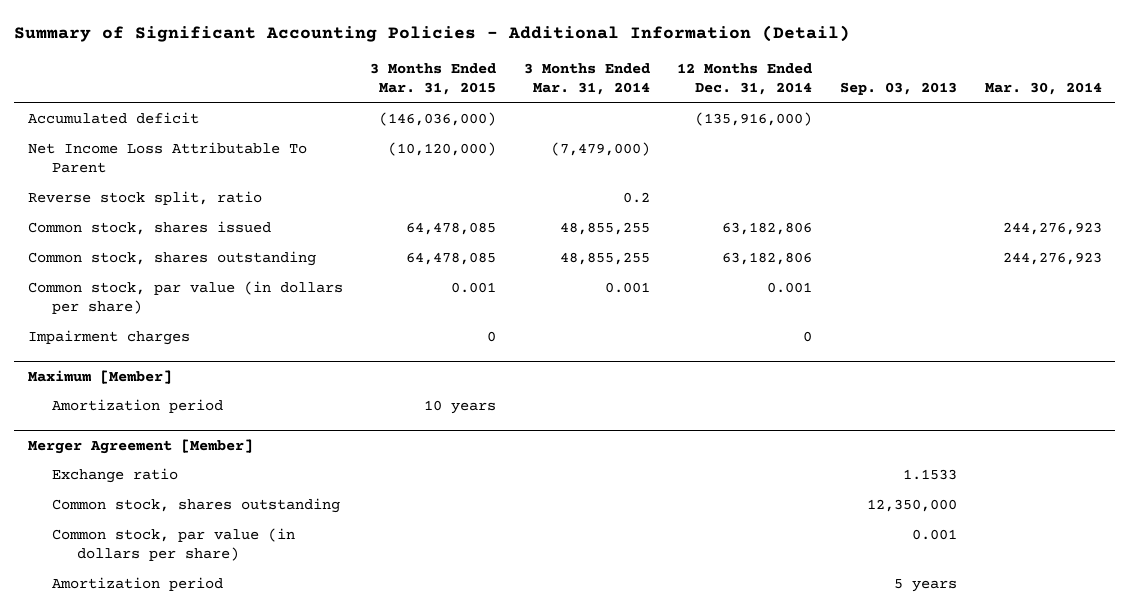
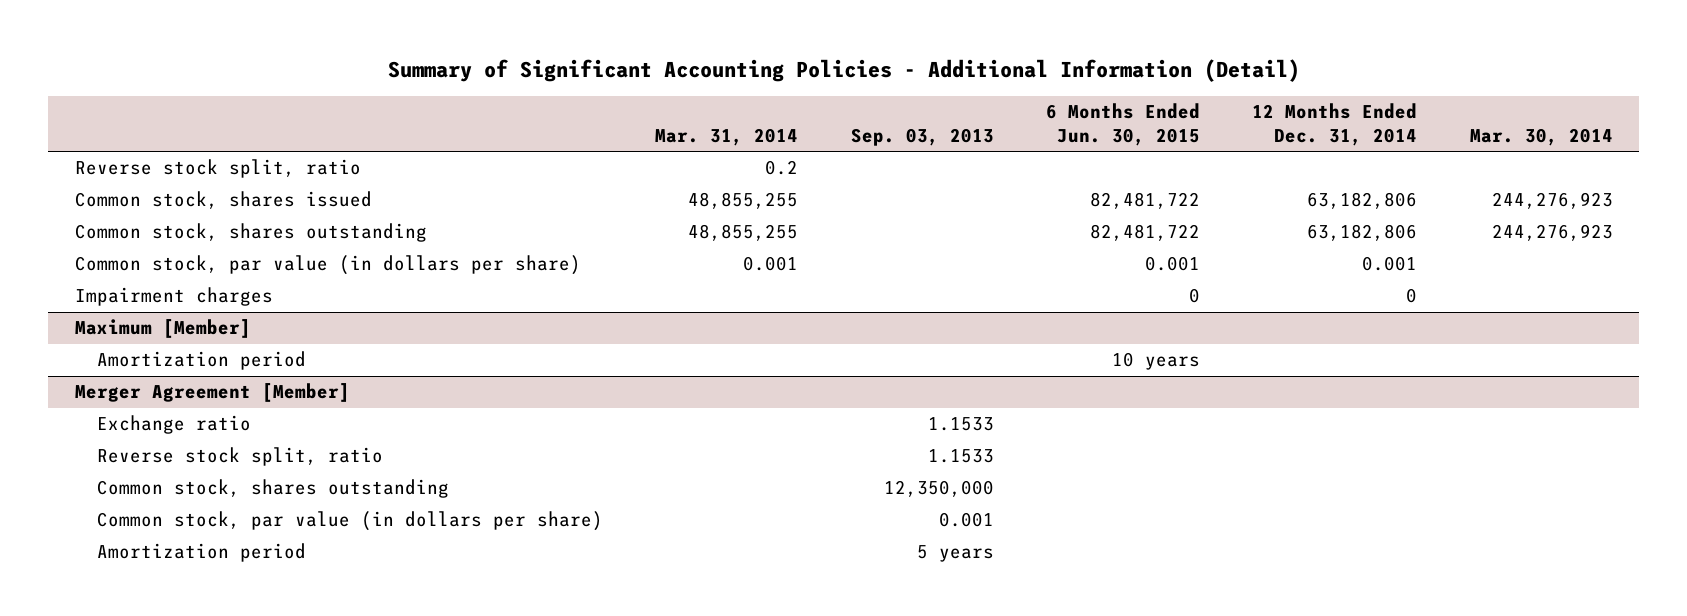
- | 3 Months Ended Mar. 31, 2015 | 3 Months Ended Mar. 31, 2014 | 12 Months Ended Dec. 31, 2014 | Sep. 03, 2013 | Mar. 30, 2014
+ | Mar. 31, 2014 | Sep. 03, 2013 | 6 Months Ended Jun. 30, 2015 | 12 Months Ended Dec. 31, 2014 | Mar. 30, 2014
- Accumulated deficit | (146,036,000) | | (135,916,000) | |
- Net Income Loss Attributable To Parent | (10,120,000) | (7,479,000) | | |
@ Merger Agreement [Member]
+ Reverse stock split, ratio | | 1.1533 | | |

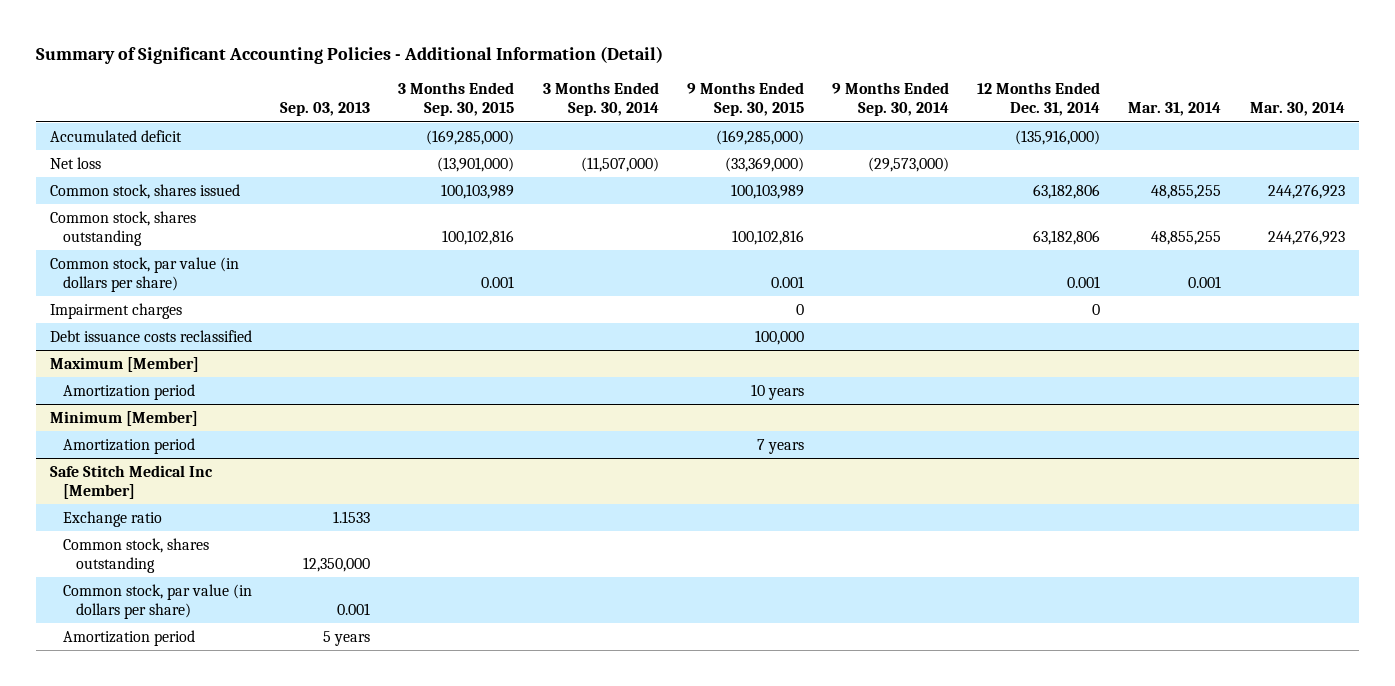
- | Mar. 31, 2014 | Sep. 03, 2013 | 6 Months Ended Jun. 30, 2015 | 12 Months Ended Dec. 31, 2014 | Mar. 30, 2014
+ | Sep. 03, 2013 | 3 Months Ended Sep. 30, 2015 | 3 Months Ended Sep. 30, 2014 | 9 Months Ended Sep. 30, 2015 | 9 Months Ended Sep. 30, 2014 | 12 Months Ended Dec. 31, 2014 | Mar. 31, 2014 | Mar. 30, 2014
- Reverse stock split, ratio | 0.2 | | | |
+ Accumulated deficit | | (169,285,000) | | (169,285,000) | | (135,916,000) | |
+ Net loss | | (13,901,000) | (11,507,000) | (33,369,000) | (29,573,000) | | |
+ Debt issuance costs reclassified | | | | 100,000 | | | |
- Merger Agreement [Member]
+ Minimum [Member]
+ Amortization period | | | | 7 years | | | |
+ Safe Stitch Medical Inc [Member]
- Reverse stock split, ratio | | 1.1533 | | |

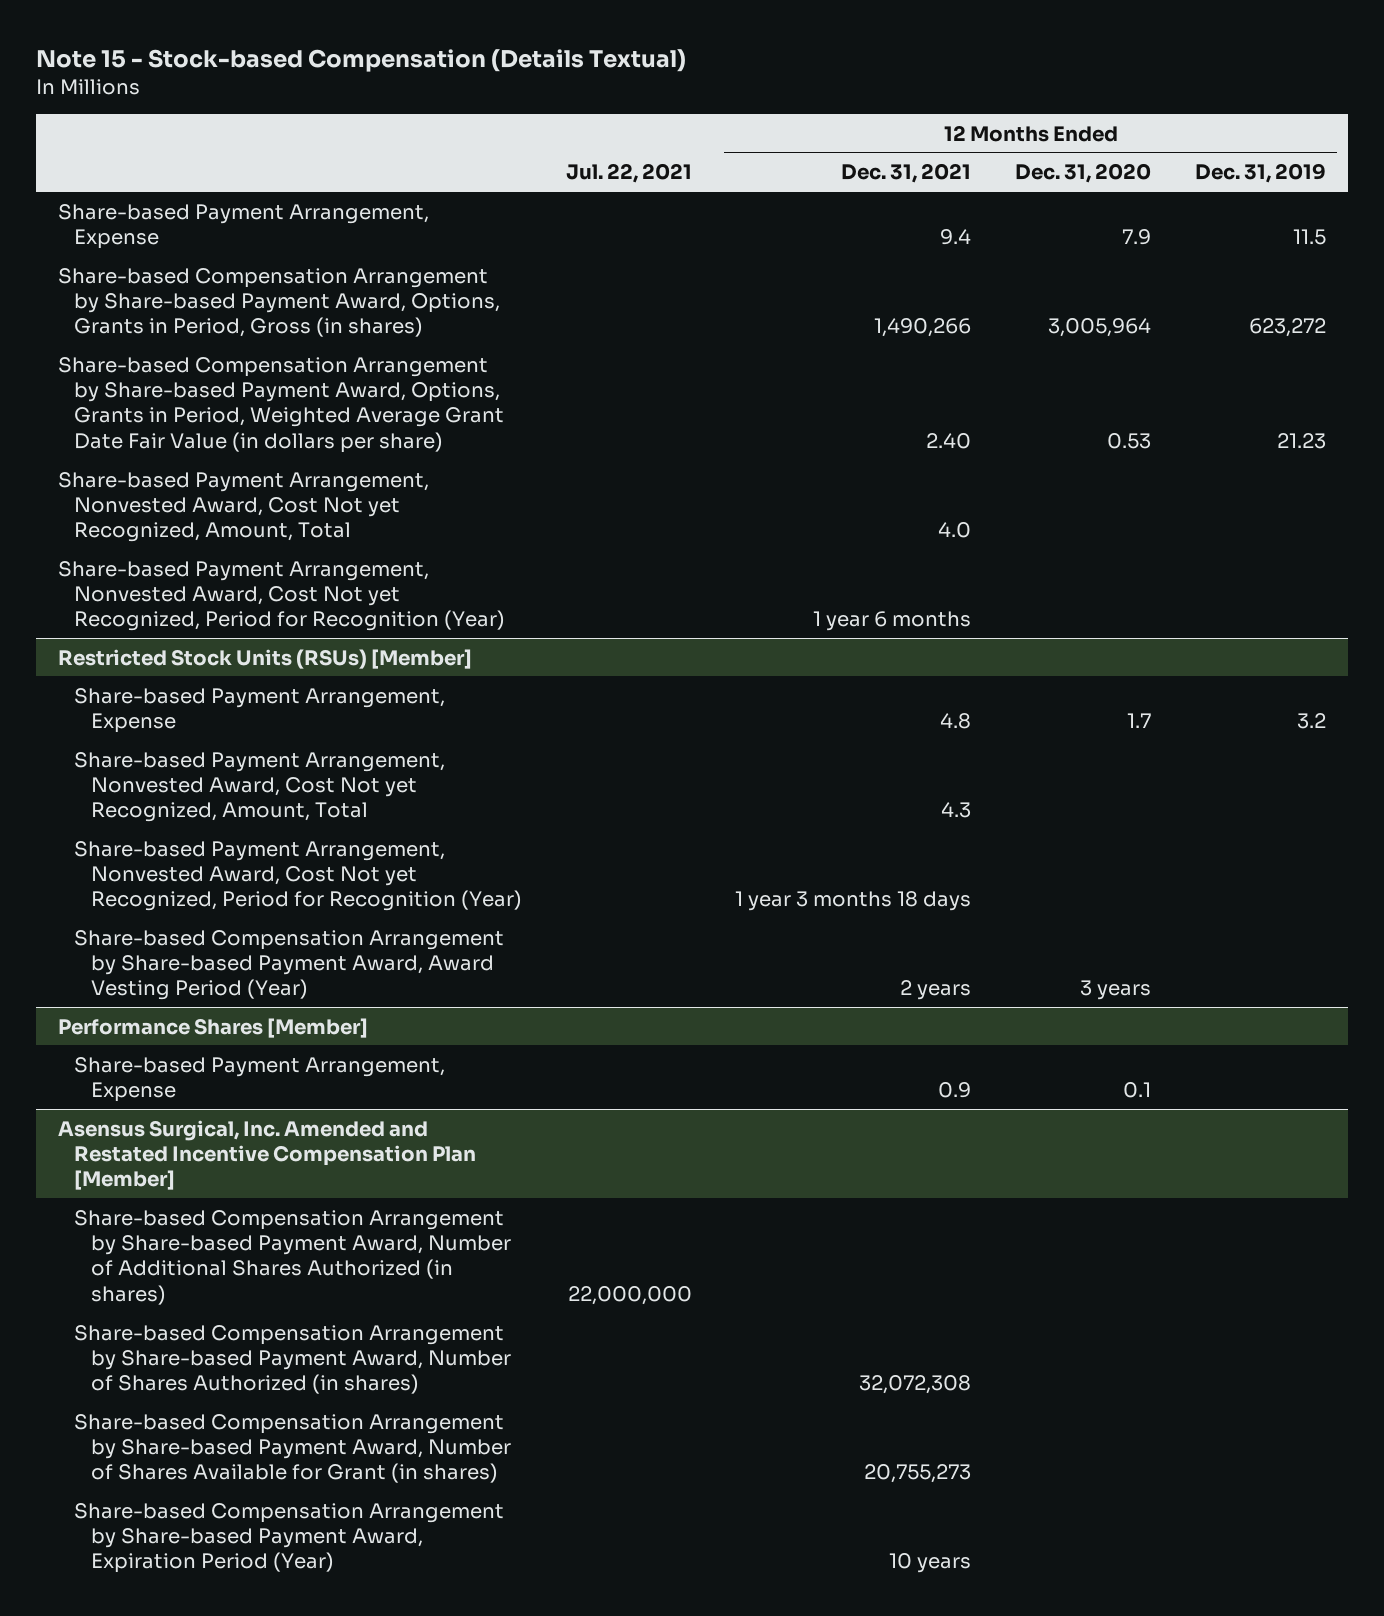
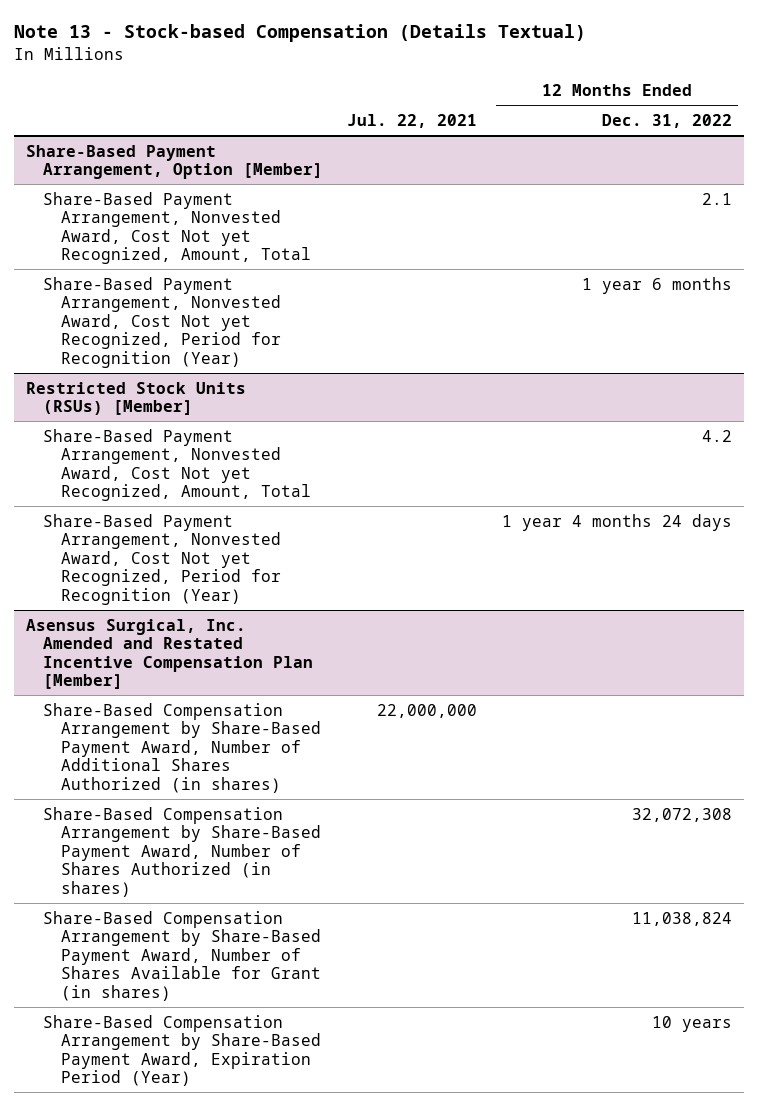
- Note 15 - Stock-based Compensation (Details Textual)
+ Note 13 - Stock-based Compensation (Details Textual)
- | Jul. 22, 2021 | 12 Months Ended Dec. 31, 2021 | 12 Months Ended Dec. 31, 2020 | 12 Months Ended Dec. 31, 2019
+ | Jul. 22, 2021 | 12 Months Ended Dec. 31, 2022
- Share-based Payment Arrangement, Expense | | 9.4 | 7.9 | 11.5
- Share-based Compensation Arrangement by Share-based Payment Award, Options, Grants in Period, Gross (in shares) | | 1,490,266 | 3,005,964 | 623,272
- Share-based Compensation Arrangement by Share-based Payment Award, Options, Grants in Period, Weighted Average Grant Date Fair Value (in dollars per share) | | 2.40 | 0.53 | 21.23
- Share-based Payment Arrangement, Nonvested Award, Cost Not yet Recognized, Amount, Total | | 4.0 | |
- Share-based Payment Arrangement, Nonvested Award, Cost Not yet Recognized, Period for Recognition (Year) | | 1 year 6 months | |
+ Share-Based Payment Arrangement, Option [Member]
+ Share-Based Payment Arrangement, Nonvested Award, Cost Not yet Recognized, Amount, Total | | 2.1
+ Share-Based Payment Arrangement, Nonvested Award, Cost Not yet Recognized, Period for Recognition (Year) | | 1 year 6 months
@ Restricted Stock Units (RSUs) [Member]
- Share-based Payment Arrangement, Expense | | 4.8 | 1.7 | 3.2
- Share-based Payment Arrangement, Nonvested Award, Cost Not yet Recognized, Amount, Total | | 4.3 | |
- Share-based Payment Arrangement, Nonvested Award, Cost Not yet Recognized, Period for Recognition (Year) | | 1 year 3 months 18 days | |
- Share-based Compensation Arrangement by Share-based Payment Award, Award Vesting Period (Year) | | 2 years | 3 years |
- Performance Shares [Member]
- Share-based Payment Arrangement, Expense | | 0.9 | 0.1 |
@ Restricted Stock Units (RSUs) [Member]
+ Share-Based Payment Arrangement, Nonvested Award, Cost Not yet Recognized, Amount, Total | | 4.2
+ Share-Based Payment Arrangement, Nonvested Award, Cost Not yet Recognized, Period for Recognition (Year) | | 1 year 4 months 24 days
@ Asensus Surgical, Inc. Amended and Restated Incentive Compensation Plan [Member]
- Share-based Compensation Arrangement by Share-based Payment Award, Number of Additional Shares Authorized (in shares) | 22,000,000 | | |
- Share-based Compensation Arrangement by Share-based Payment Award, Number of Shares Authorized (in shares) | | 32,072,308 | |
- Share-based Compensation Arrangement by Share-based Payment Award, Number of Shares Available for Grant (in shares) | | 20,755,273 | |
- Share-based Compensation Arrangement by Share-based Payment Award, Expiration Period (Year) | | 10 years | |
+ Share-Based Compensation Arrangement by Share-Based Payment Award, Number of Additional Shares Authorized (in shares) | 22,000,000 |
+ Share-Based Compensation Arrangement by Share-Based Payment Award, Number of Shares Authorized (in shares) | | 32,072,308
+ Share-Based Compensation Arrangement by Share-Based Payment Award, Number of Shares Available for Grant (in shares) | | 11,038,824
+ Share-Based Compensation Arrangement by Share-Based Payment Award, Expiration Period (Year) | | 10 years

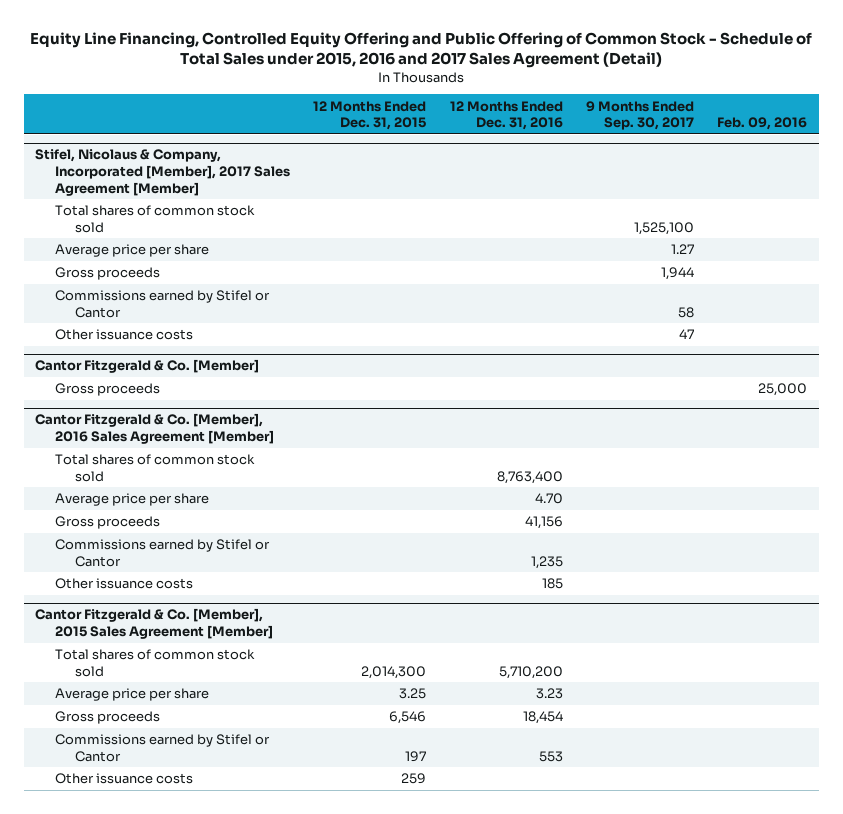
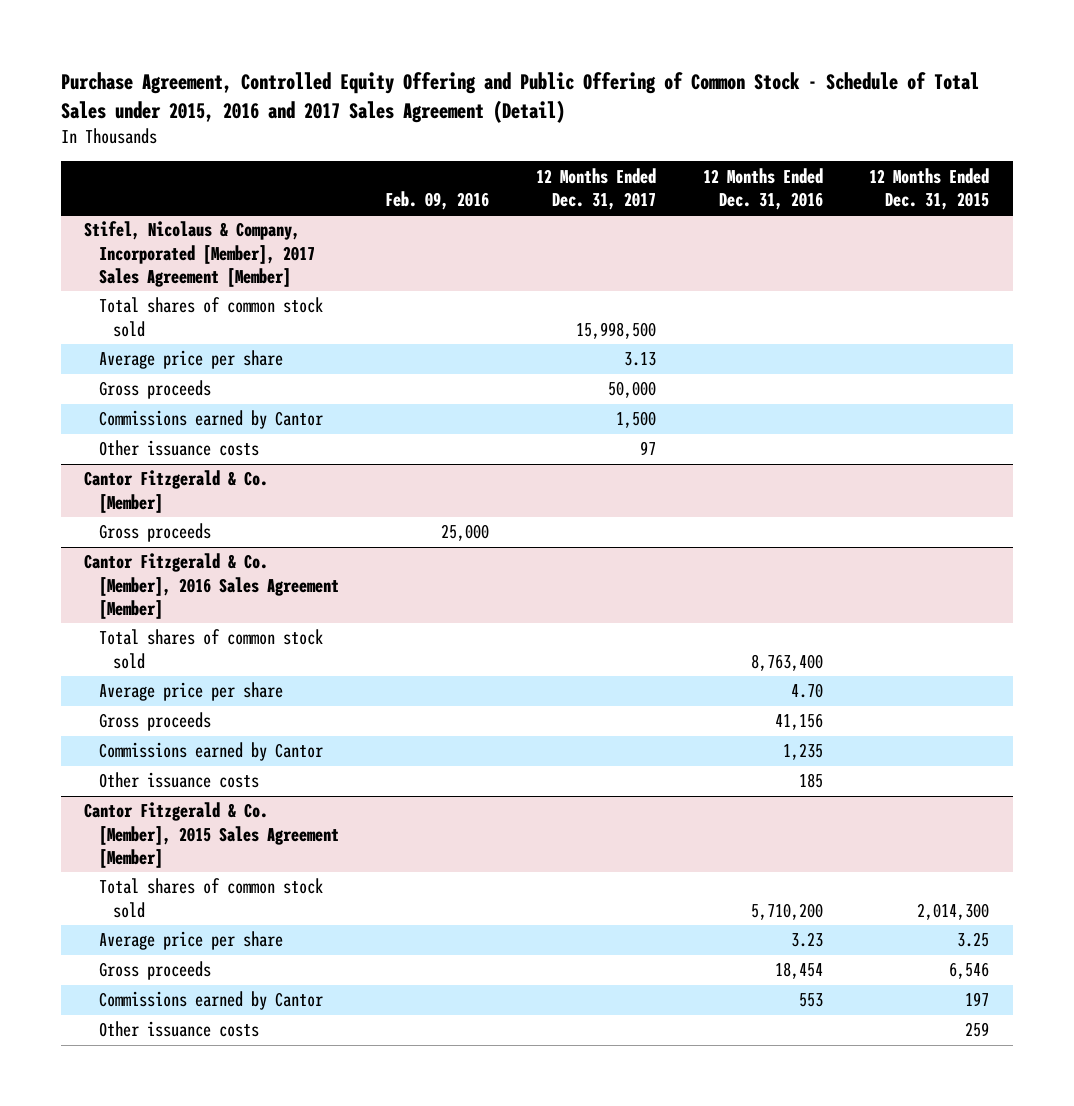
- Equity Line Financing, Controlled Equity Offering and Public Offering of Common Stock - Schedule of Total Sales under 2015, 2016 and 2017 Sales Agreement (Detail)
+ Purchase Agreement, Controlled Equity Offering and Public Offering of Common Stock - Schedule of Total Sales under 2015, 2016 and 2017 Sales Agreement (Detail)
- | 12 Months Ended Dec. 31, 2015 | 12 Months Ended Dec. 31, 2016 | 9 Months Ended Sep. 30, 2017 | Feb. 09, 2016
+ | Feb. 09, 2016 | 12 Months Ended Dec. 31, 2017 | 12 Months Ended Dec. 31, 2016 | 12 Months Ended Dec. 31, 2015
@ Stifel, Nicolaus & Company, Incorporated [Member], 2017 Sales Agreement [Member]
- Commissions earned by Stifel or Cantor | | | 58 |
+ Commissions earned by Cantor | | 1,500 | |
@ Cantor Fitzgerald & Co. [Member], 2016 Sales Agreement [Member]
- Commissions earned by Stifel or Cantor | | 1,235 | |
+ Commissions earned by Cantor | | | 1,235 |
@ Cantor Fitzgerald & Co. [Member], 2015 Sales Agreement [Member]
- Commissions earned by Stifel or Cantor | 197 | 553 | |
+ Commissions earned by Cantor | | | 553 | 197

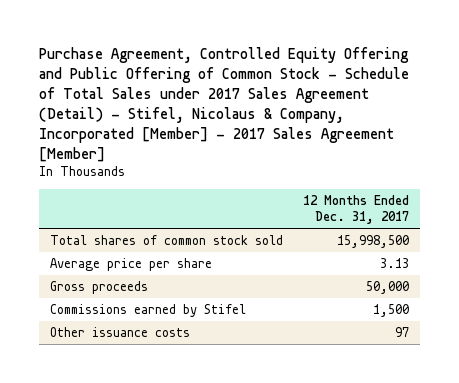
- Purchase Agreement, Controlled Equity Offering and Public Offering of Common Stock - Schedule of Total Sales under 2015, 2016 and 2017 Sales Agreement (Detail)
+ Purchase Agreement, Controlled Equity Offering and Public Offering of Common Stock - Schedule of Total Sales under 2017 Sales Agreement (Detail) - Stifel, Nicolaus & Company, Incorporated [Member] - 2017 Sales Agreement [Member]
- | Feb. 09, 2016 | 12 Months Ended Dec. 31, 2017 | 12 Months Ended Dec. 31, 2016 | 12 Months Ended Dec. 31, 2015
+ | 12 Months Ended Dec. 31, 2017
- Stifel, Nicolaus & Company, Incorporated [Member], 2017 Sales Agreement [Member]
- Commissions earned by Cantor | | 1,500 | |
+ Commissions earned by Stifel | 1,500
- Cantor Fitzgerald & Co. [Member]
- Gross proceeds | 25,000 | | |
- Cantor Fitzgerald & Co. [Member], 2016 Sales Agreement [Member]
- Total shares of common stock sold | | | 8,763,400 |
- Average price per share | | | 4.70 |
- Gross proceeds | | | 41,156 |
- Commissions earned by Cantor | | | 1,235 |
- Other issuance costs | | | 185 |
- Cantor Fitzgerald & Co. [Member], 2015 Sales Agreement [Member]
- Total shares of common stock sold | | | 5,710,200 | 2,014,300
- Average price per share | | | 3.23 | 3.25
- Gross proceeds | | | 18,454 | 6,546
- Commissions earned by Cantor | | | 553 | 197
- Other issuance costs | | | | 259

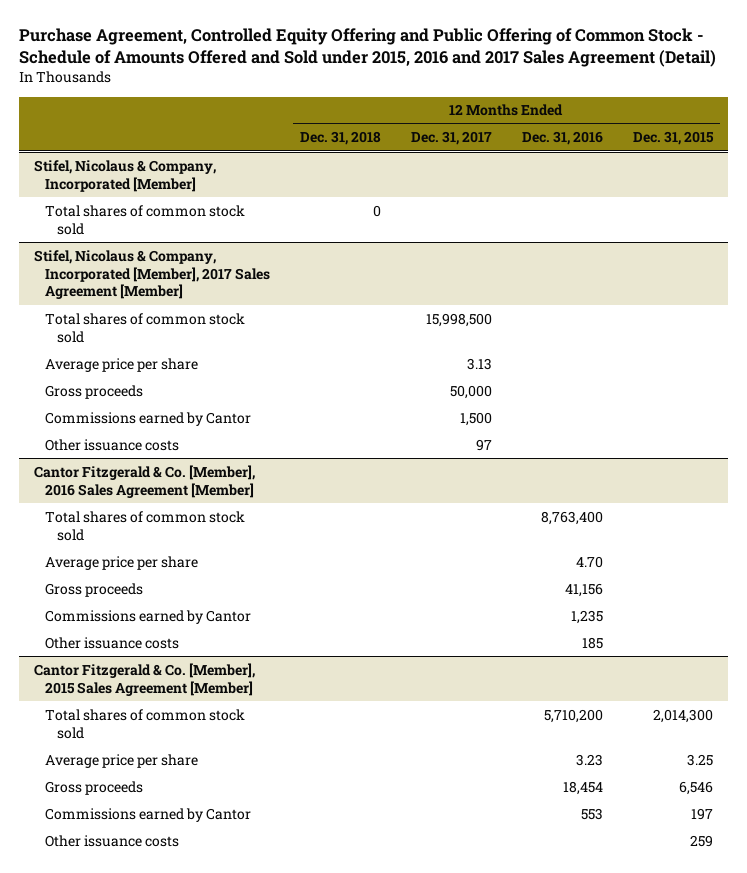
- Purchase Agreement, Controlled Equity Offering and Public Offering of Common Stock - Schedule of Total Sales under 2017 Sales Agreement (Detail) - Stifel, Nicolaus & Company, Incorporated [Member] - 2017 Sales Agreement [Member]
+ Purchase Agreement, Controlled Equity Offering and Public Offering of Common Stock - Schedule of Amounts Offered and Sold under 2015, 2016 and 2017 Sales Agreement (Detail)
- | 12 Months Ended Dec. 31, 2017
+ | 12 Months Ended Dec. 31, 2018 | 12 Months Ended Dec. 31, 2017 | 12 Months Ended Dec. 31, 2016 | 12 Months Ended Dec. 31, 2015
+ Stifel, Nicolaus & Company, Incorporated [Member]
+ Total shares of common stock sold | 0 | | |
+ Stifel, Nicolaus & Company, Incorporated [Member], 2017 Sales Agreement [Member]
- Commissions earned by Stifel | 1,500
+ Commissions earned by Cantor | | 1,500 | |
+ Cantor Fitzgerald & Co. [Member], 2016 Sales Agreement [Member]
+ Total shares of common stock sold | | | 8,763,400 |
+ Average price per share | | | 4.70 |
+ Gross proceeds | | | 41,156 |
+ Commissions earned by Cantor | | | 1,235 |
+ Other issuance costs | | | 185 |
+ Cantor Fitzgerald & Co. [Member], 2015 Sales Agreement [Member]
+ Total shares of common stock sold | | | 5,710,200 | 2,014,300
+ Average price per share | | | 3.23 | 3.25
+ Gross proceeds | | | 18,454 | 6,546
+ Commissions earned by Cantor | | | 553 | 197
+ Other issuance costs | | | | 259

